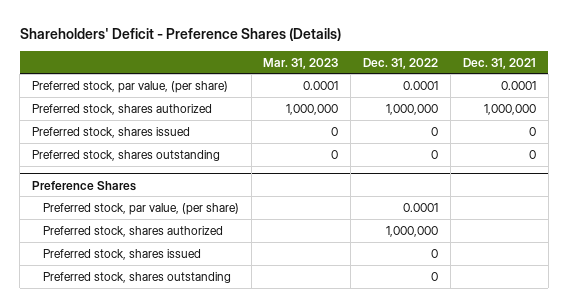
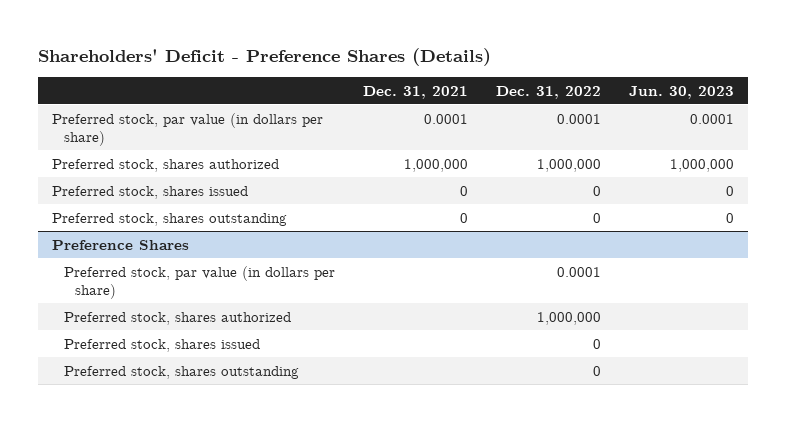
- | Mar. 31, 2023 | Dec. 31, 2022 | Dec. 31, 2021
+ | Dec. 31, 2021 | Dec. 31, 2022 | Jun. 30, 2023
- Preferred stock, par value, (per share) | 0.0001 | 0.0001 | 0.0001
+ Preferred stock, par value (in dollars per share) | 0.0001 | 0.0001 | 0.0001
@ Preference Shares
- Preferred stock, par value, (per share) | | 0.0001 |
+ Preferred stock, par value (in dollars per share) | | 0.0001 |

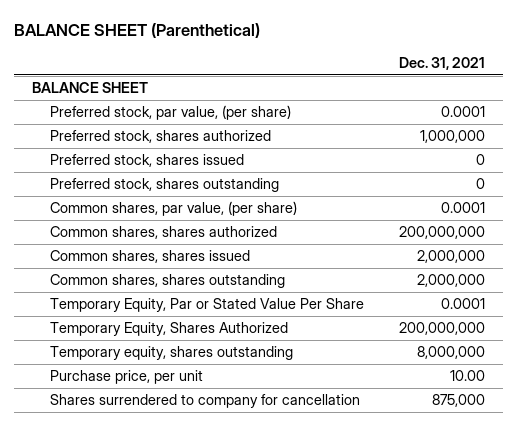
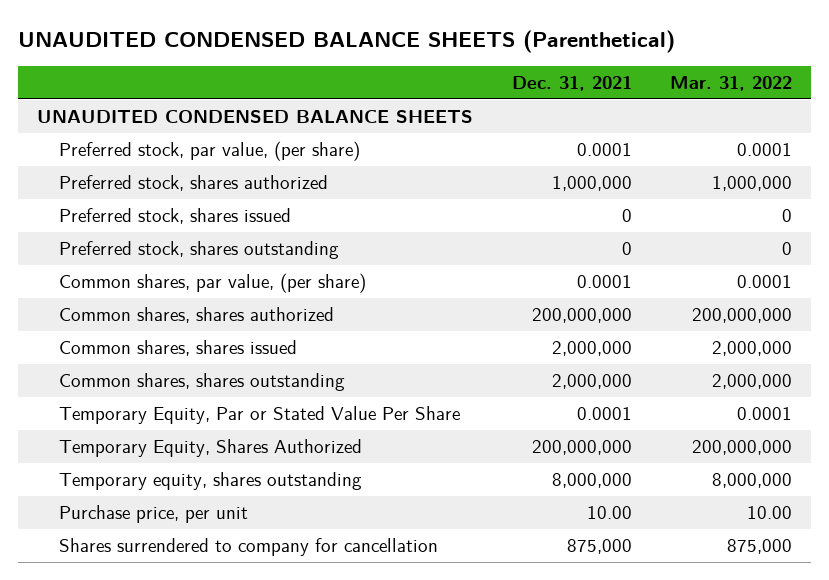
- BALANCE SHEET (Parenthetical)
+ UNAUDITED CONDENSED BALANCE SHEETS (Parenthetical)
- | Dec. 31, 2021
+ | Dec. 31, 2021 | Mar. 31, 2022
- BALANCE SHEET
+ UNAUDITED CONDENSED BALANCE SHEETS

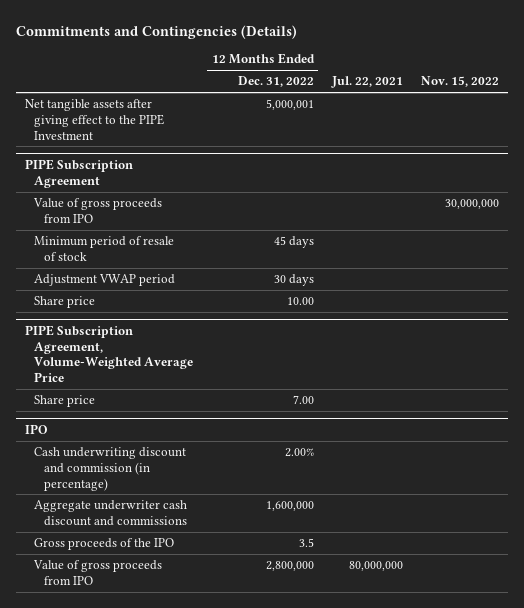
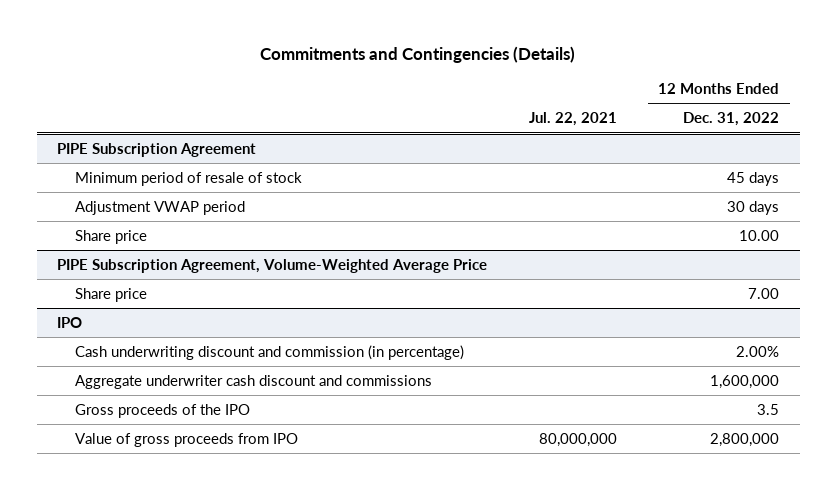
- | 12 Months Ended Dec. 31, 2022 | Jul. 22, 2021 | Nov. 15, 2022
+ | Jul. 22, 2021 | 12 Months Ended Dec. 31, 2022
- Net tangible assets after giving effect to the PIPE Investment | 5,000,001 | |
@ PIPE Subscription Agreement
- Value of gross proceeds from IPO | | | 30,000,000

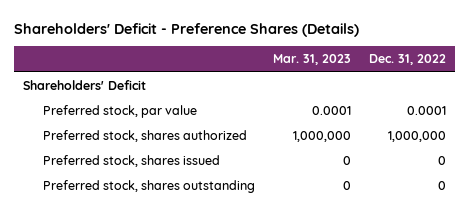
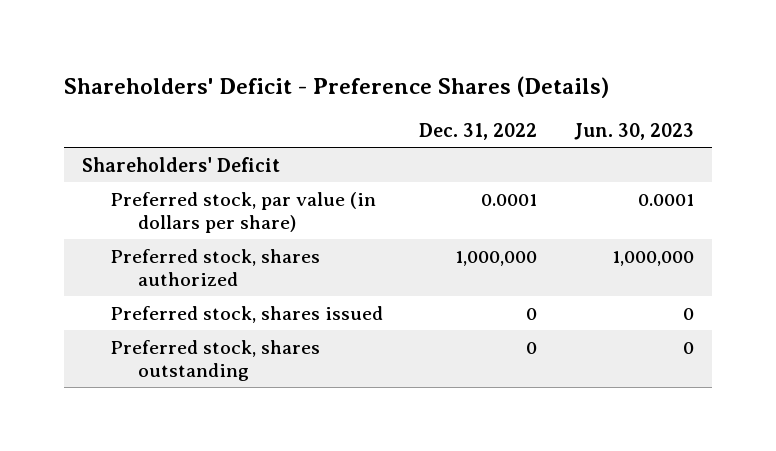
- | Mar. 31, 2023 | Dec. 31, 2022
+ | Dec. 31, 2022 | Jun. 30, 2023
- Preferred stock, par value | 0.0001 | 0.0001
+ Preferred stock, par value (in dollars per share) | 0.0001 | 0.0001

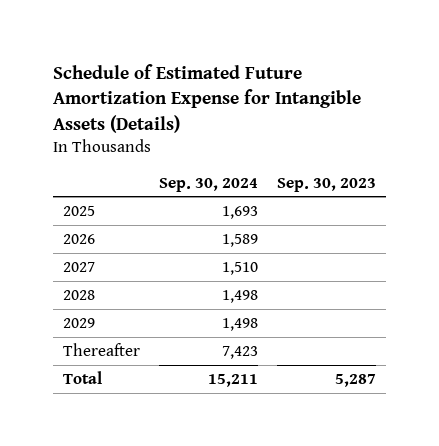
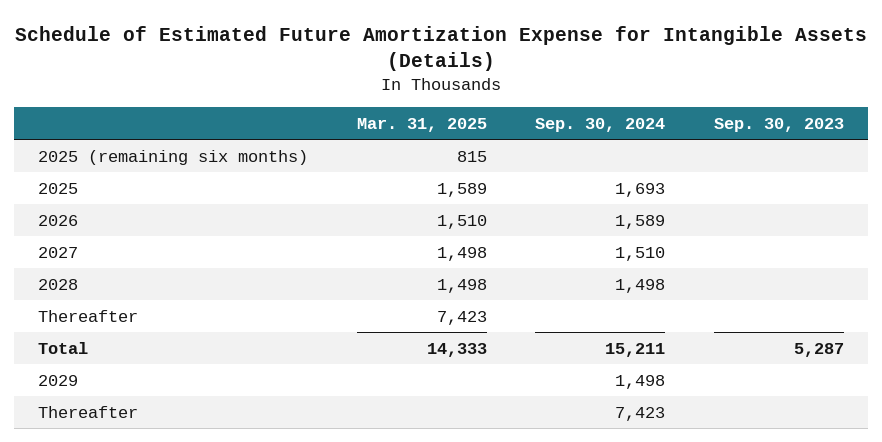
- | Sep. 30, 2024 | Sep. 30, 2023
+ | Mar. 31, 2025 | Sep. 30, 2024 | Sep. 30, 2023
+ 2025 (remaining six months) | 815 | |
+ Thereafter | 7,423 | |
moved up: Total | 14,333 | 15,211 | 5,287

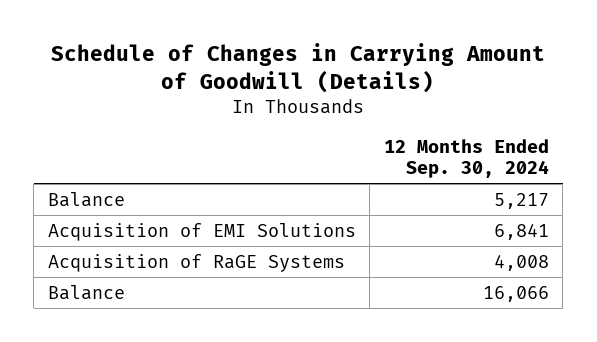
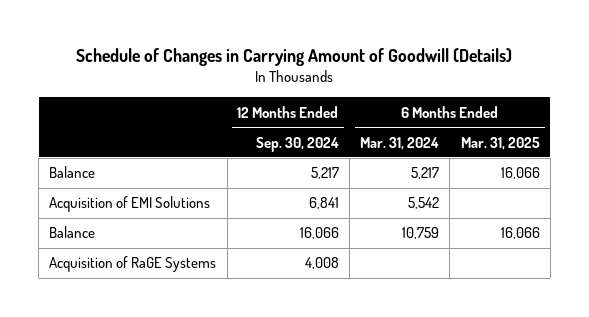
- | 12 Months Ended Sep. 30, 2024
+ | 12 Months Ended Sep. 30, 2024 | 6 Months Ended Mar. 31, 2024 | 6 Months Ended Mar. 31, 2025
moved down: Acquisition of RaGE Systems | 4,008 | |

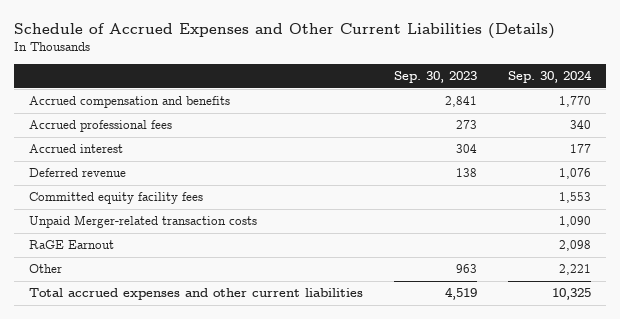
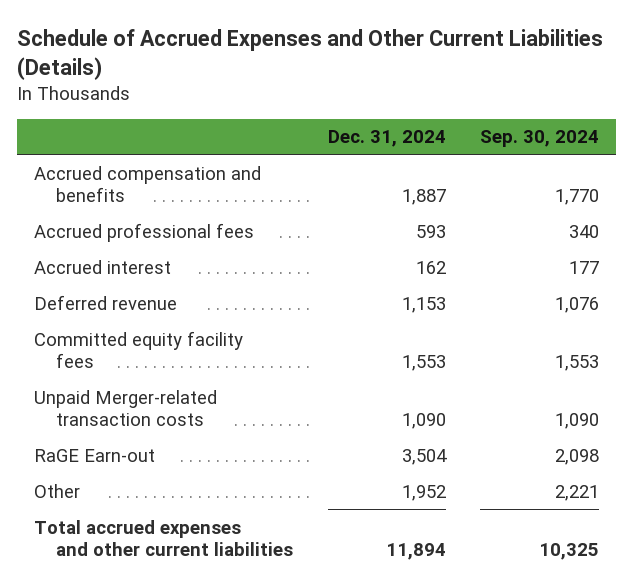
- | Sep. 30, 2023 | Sep. 30, 2024
+ | Dec. 31, 2024 | Sep. 30, 2024
- RaGE Earnout | | 2,098
+ RaGE Earn-out | 3,504 | 2,098

